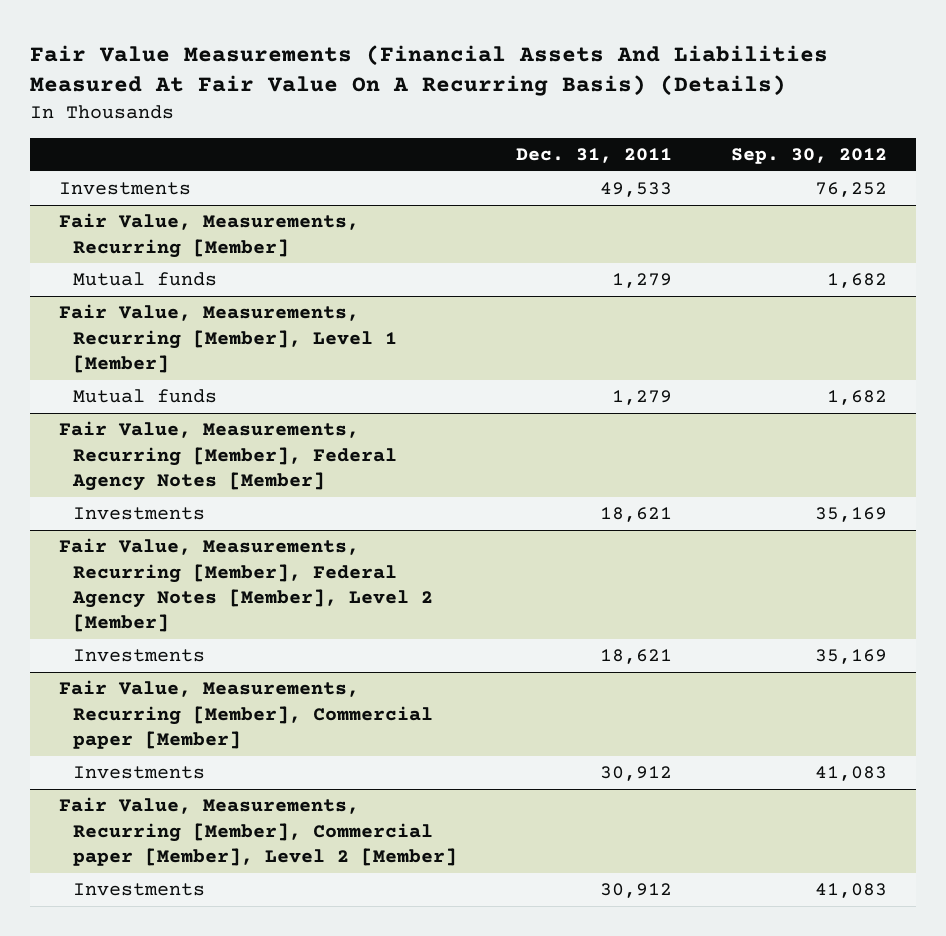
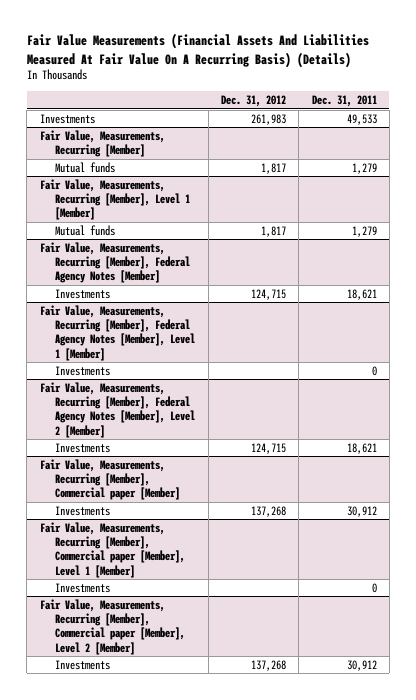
- | Dec. 31, 2011 | Sep. 30, 2012
+ | Dec. 31, 2012 | Dec. 31, 2011
+ Fair Value, Measurements, Recurring [Member], Federal Agency Notes [Member], Level 1 [Member]
+ Investments | | 0
+ Fair Value, Measurements, Recurring [Member], Commercial paper [Member], Level 1 [Member]
+ Investments | | 0

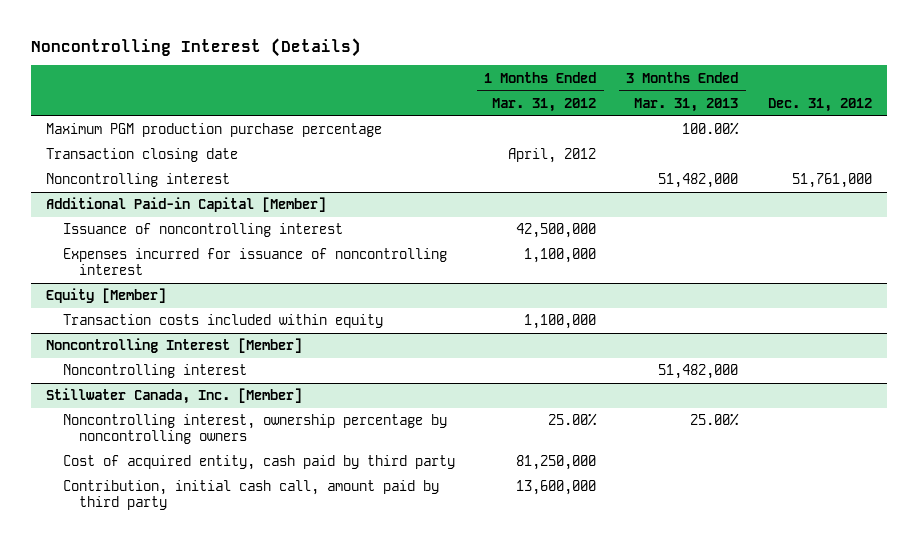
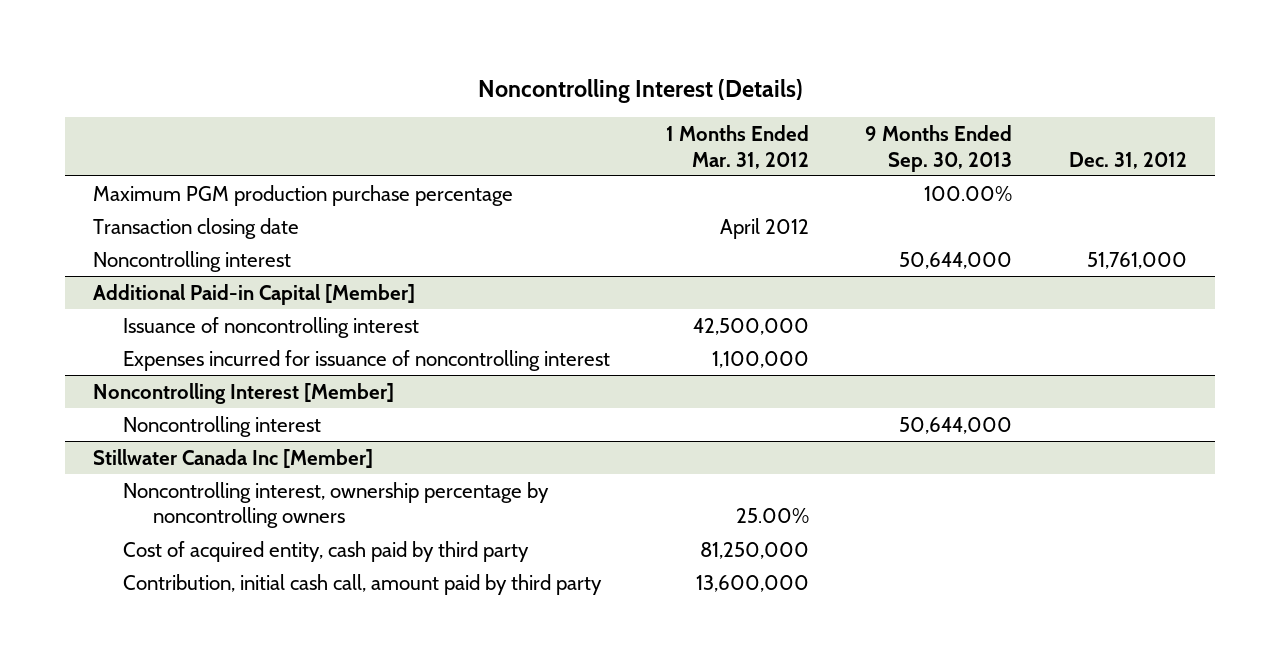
- | 1 Months Ended Mar. 31, 2012 | 3 Months Ended Mar. 31, 2013 | Dec. 31, 2012
+ | 1 Months Ended Mar. 31, 2012 | 9 Months Ended Sep. 30, 2013 | Dec. 31, 2012
- Transaction closing date | April, 2012 | |
+ Transaction closing date | April 2012 | |
- Equity [Member]
- Transaction costs included within equity | 1,100,000 | |
- Stillwater Canada, Inc. [Member]
+ Stillwater Canada Inc [Member]

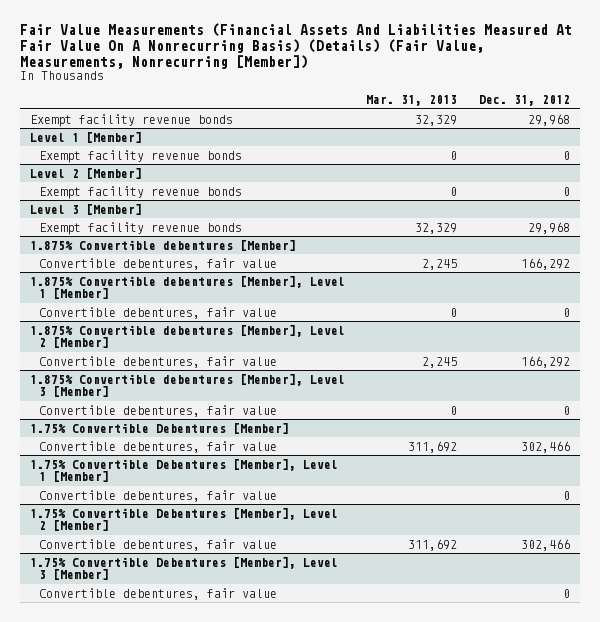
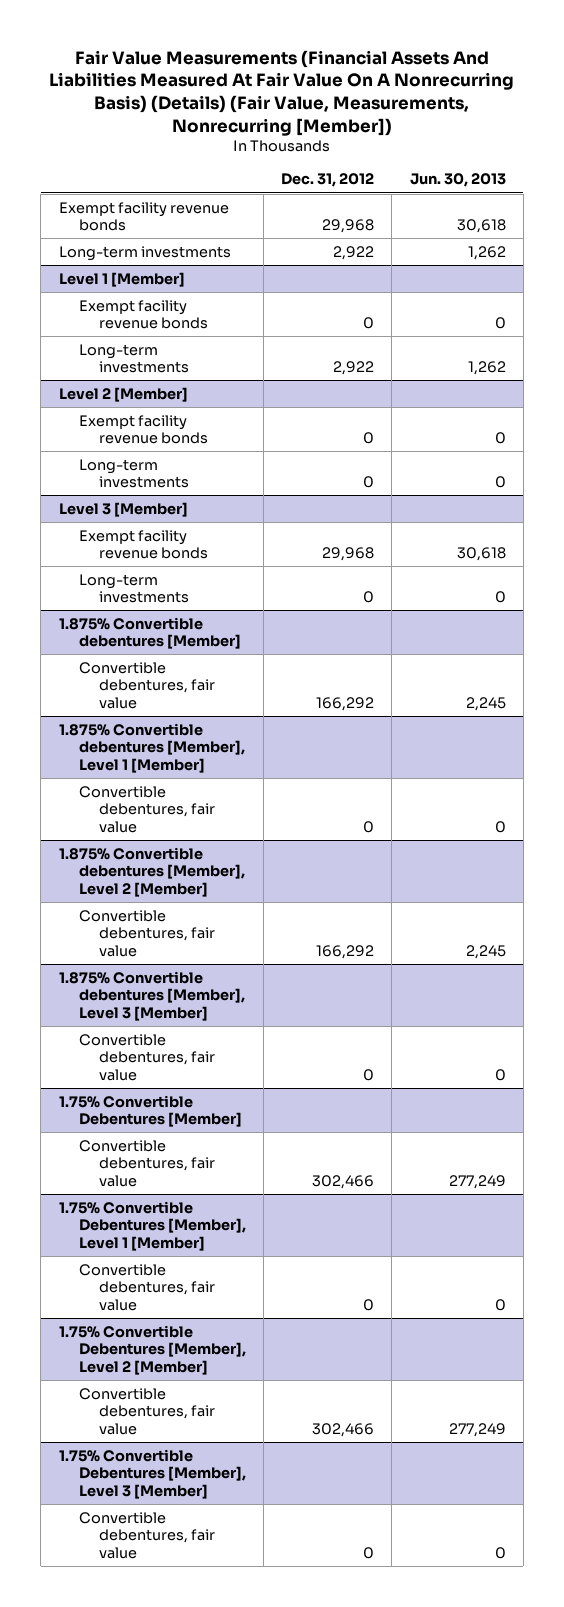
- | Mar. 31, 2013 | Dec. 31, 2012
+ | Dec. 31, 2012 | Jun. 30, 2013
+ Long-term investments | 2,922 | 1,262
@ Level 1 [Member]
+ Long-term investments | 2,922 | 1,262
@ Level 2 [Member]
+ Long-term investments | 0 | 0
@ Level 3 [Member]
+ Long-term investments | 0 | 0

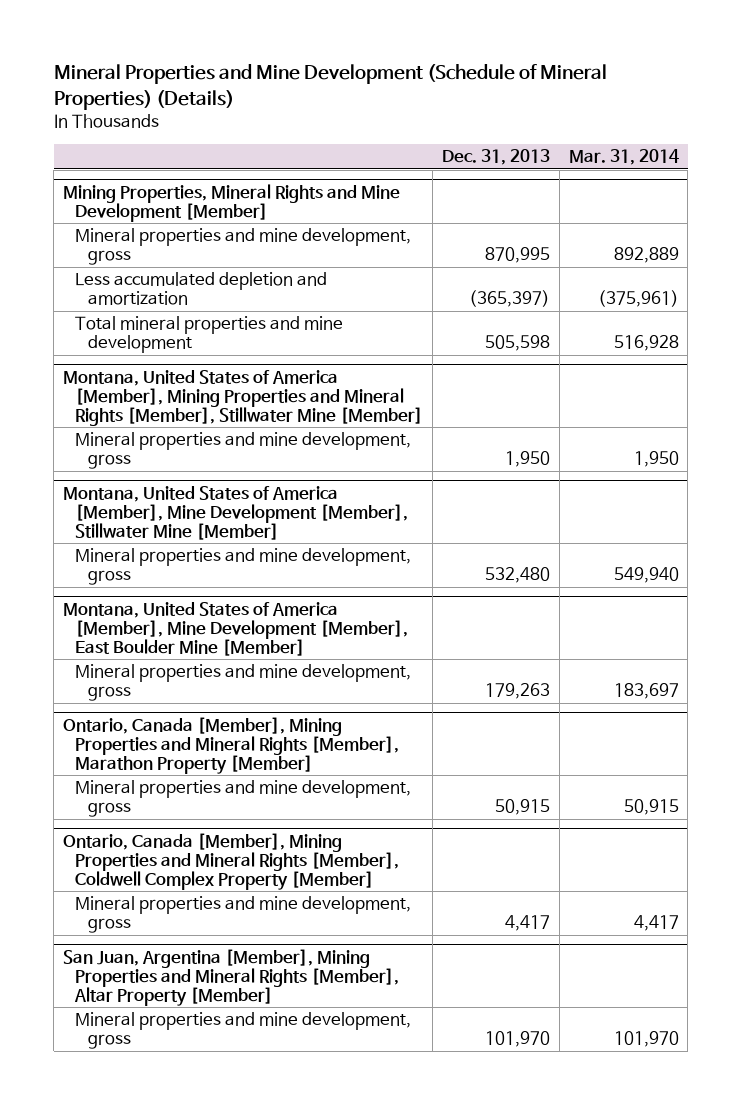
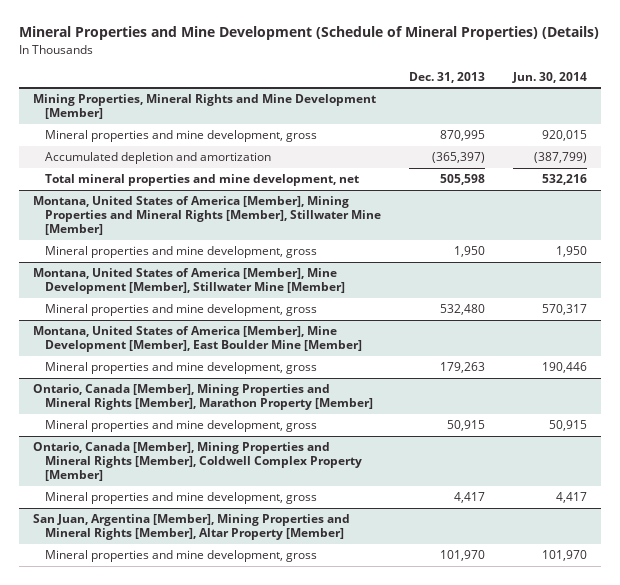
- | Dec. 31, 2013 | Mar. 31, 2014
+ | Dec. 31, 2013 | Jun. 30, 2014
@ Mining Properties, Mineral Rights and Mine Development [Member]
- Less accumulated depletion and amortization | (365,397) | (375,961)
- Total mineral properties and mine development | 505,598 | 516,928
+ Accumulated depletion and amortization | (365,397) | (387,799)
+ Total mineral properties and mine development, net | 505,598 | 532,216

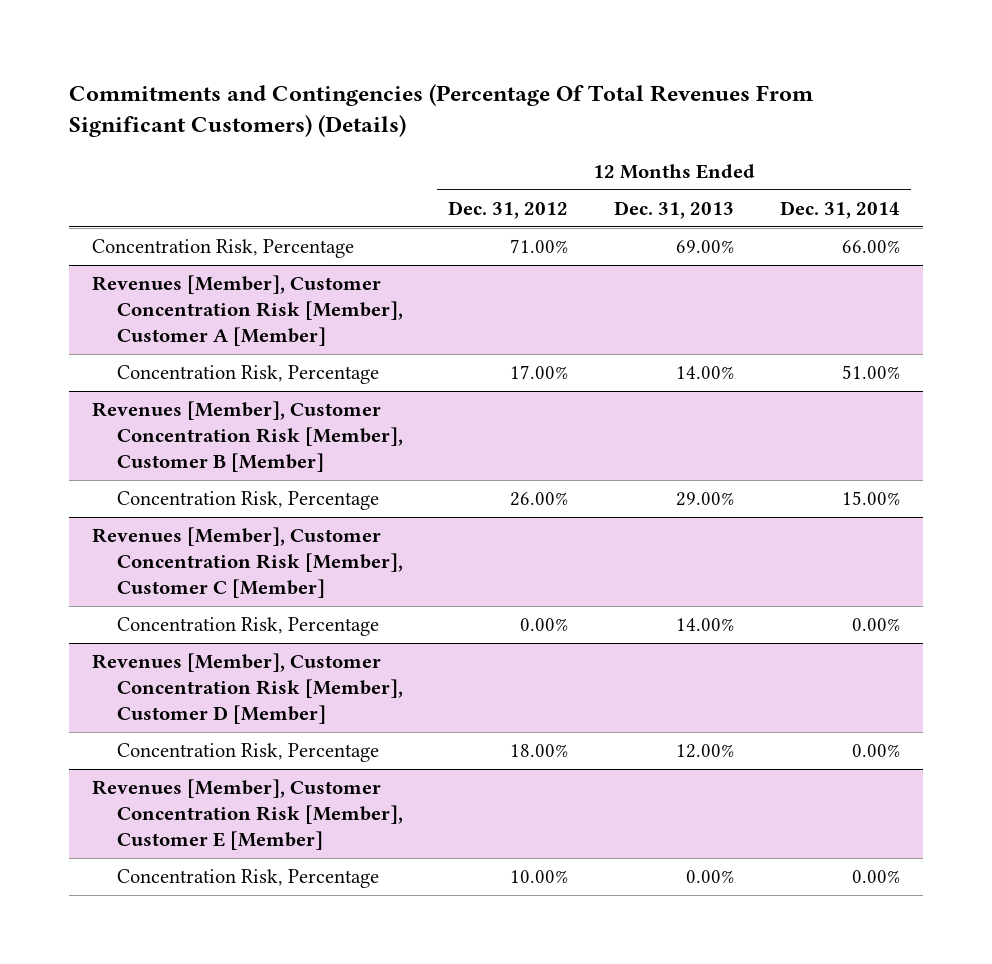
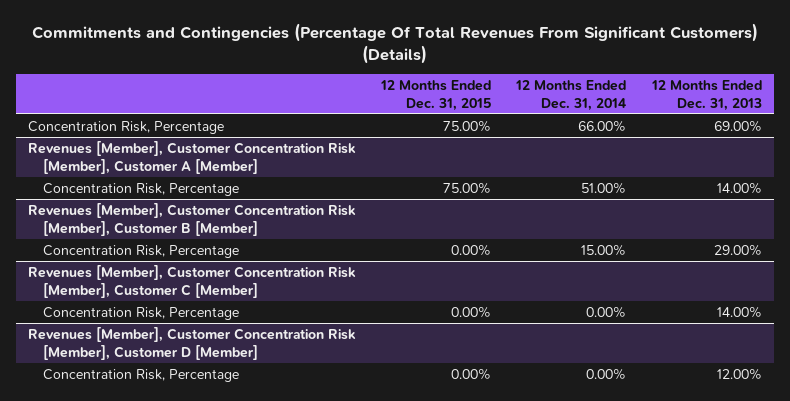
- | 12 Months Ended Dec. 31, 2012 | 12 Months Ended Dec. 31, 2013 | 12 Months Ended Dec. 31, 2014
+ | 12 Months Ended Dec. 31, 2015 | 12 Months Ended Dec. 31, 2014 | 12 Months Ended Dec. 31, 2013
- Revenues [Member], Customer Concentration Risk [Member], Customer E [Member]
- Concentration Risk, Percentage | 10.00% | 0.00% | 0.00%

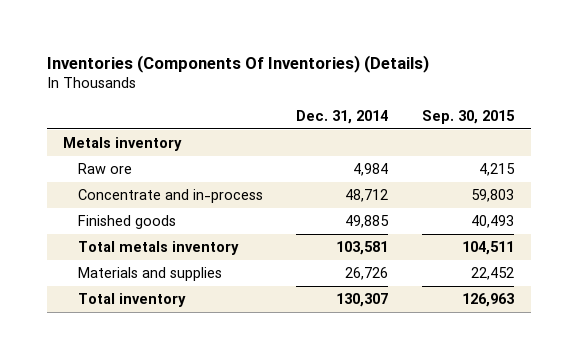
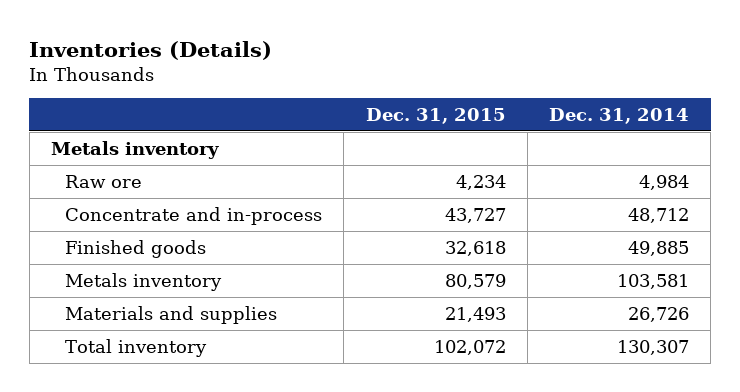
- Inventories (Components Of Inventories) (Details)
+ Inventories (Details)
- | Dec. 31, 2014 | Sep. 30, 2015
+ | Dec. 31, 2015 | Dec. 31, 2014
- Total metals inventory | 103,581 | 104,511
+ Metals inventory | 80,579 | 103,581

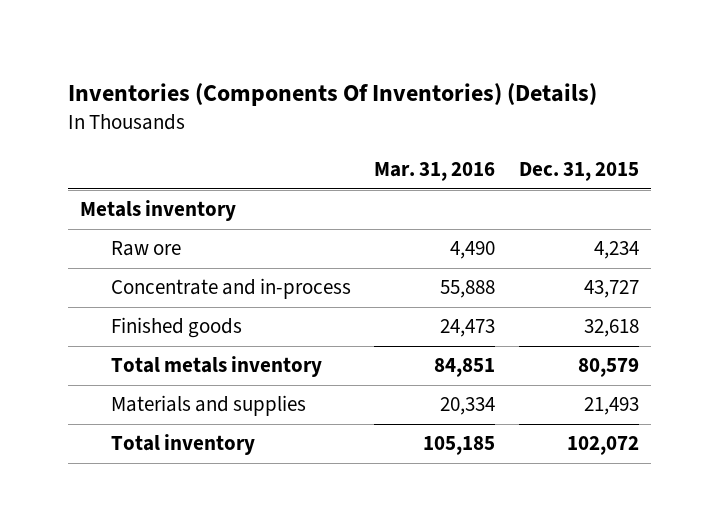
- Inventories (Details)
+ Inventories (Components Of Inventories) (Details)
- | Dec. 31, 2015 | Dec. 31, 2014
+ | Mar. 31, 2016 | Dec. 31, 2015
- Metals inventory | 80,579 | 103,581
+ Total metals inventory | 84,851 | 80,579

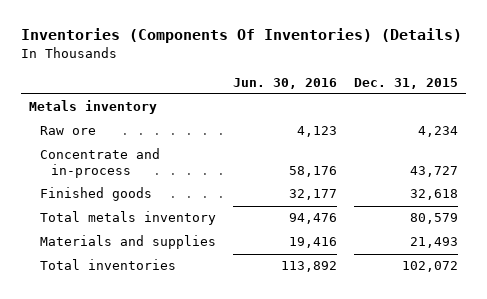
- | Mar. 31, 2016 | Dec. 31, 2015
+ | Jun. 30, 2016 | Dec. 31, 2015
- Total inventory | 105,185 | 102,072
+ Total inventories | 113,892 | 102,072

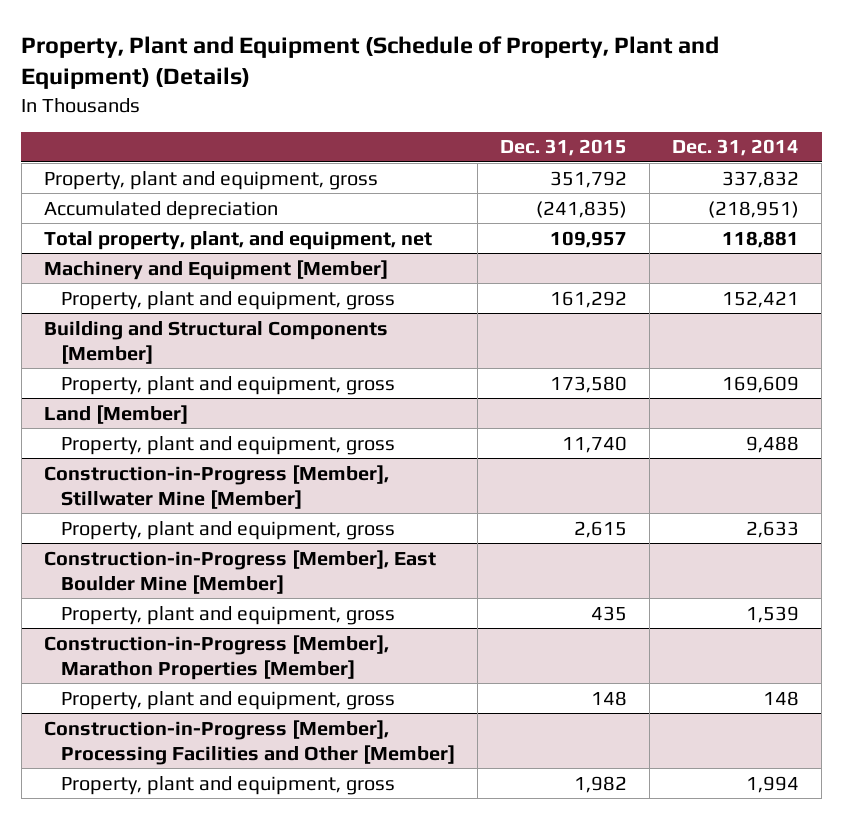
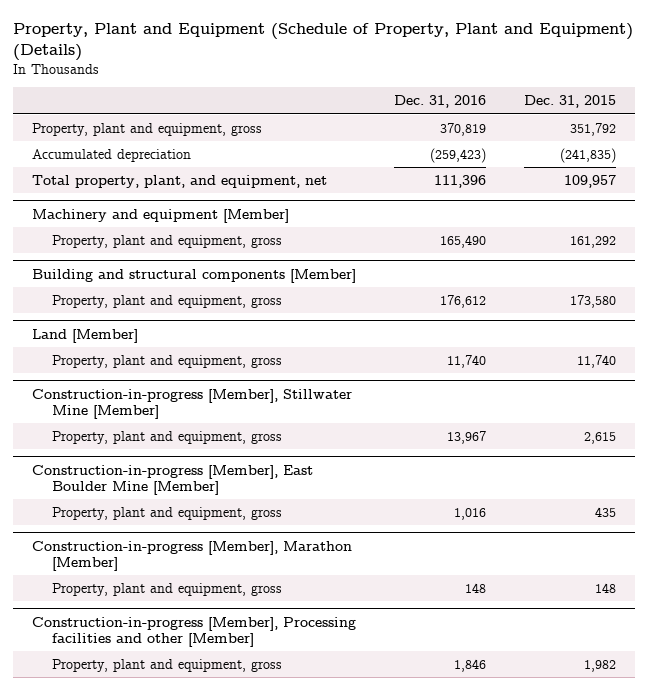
- | Dec. 31, 2015 | Dec. 31, 2014
+ | Dec. 31, 2016 | Dec. 31, 2015
- Machinery and Equipment [Member]
+ Machinery and equipment [Member]
- Building and Structural Components [Member]
+ Building and structural components [Member]
- Construction-in-Progress [Member], Stillwater Mine [Member]
+ Construction-in-progress [Member], Stillwater Mine [Member]
- Construction-in-Progress [Member], East Boulder Mine [Member]
+ Construction-in-progress [Member], East Boulder Mine [Member]
- Construction-in-Progress [Member], Marathon Properties [Member]
+ Construction-in-progress [Member], Marathon [Member]
- Construction-in-Progress [Member], Processing Facilities and Other [Member]
+ Construction-in-progress [Member], Processing facilities and other [Member]

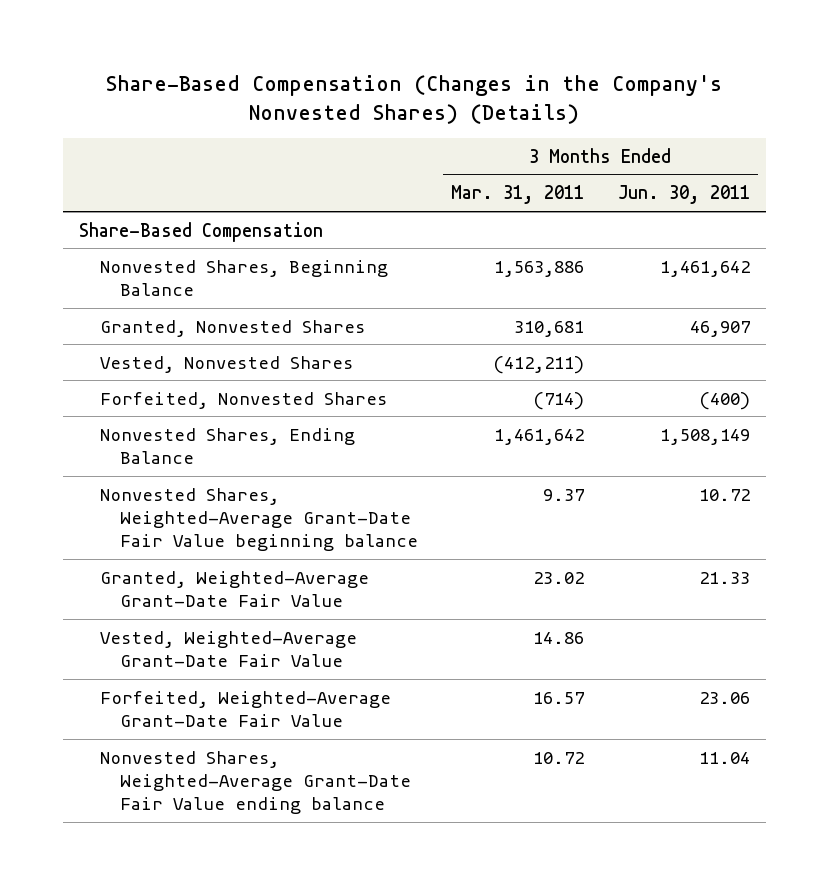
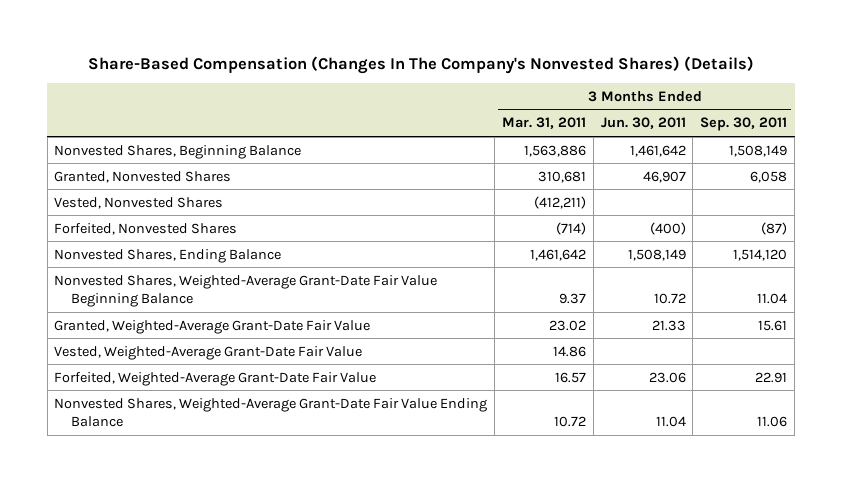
- Share-Based Compensation (Changes in the Company's Nonvested Shares) (Details)
+ Share-Based Compensation (Changes In The Company's Nonvested Shares) (Details)
- | 3 Months Ended Mar. 31, 2011 | 3 Months Ended Jun. 30, 2011
+ | 3 Months Ended Mar. 31, 2011 | 3 Months Ended Jun. 30, 2011 | 3 Months Ended Sep. 30, 2011
- Share-Based Compensation
- Nonvested Shares, Weighted-Average Grant-Date Fair Value beginning balance | 9.37 | 10.72
+ Nonvested Shares, Weighted-Average Grant-Date Fair Value Beginning Balance | 9.37 | 10.72 | 11.04
- Nonvested Shares, Weighted-Average Grant-Date Fair Value ending balance | 10.72 | 11.04
+ Nonvested Shares, Weighted-Average Grant-Date Fair Value Ending Balance | 10.72 | 11.04 | 11.06

